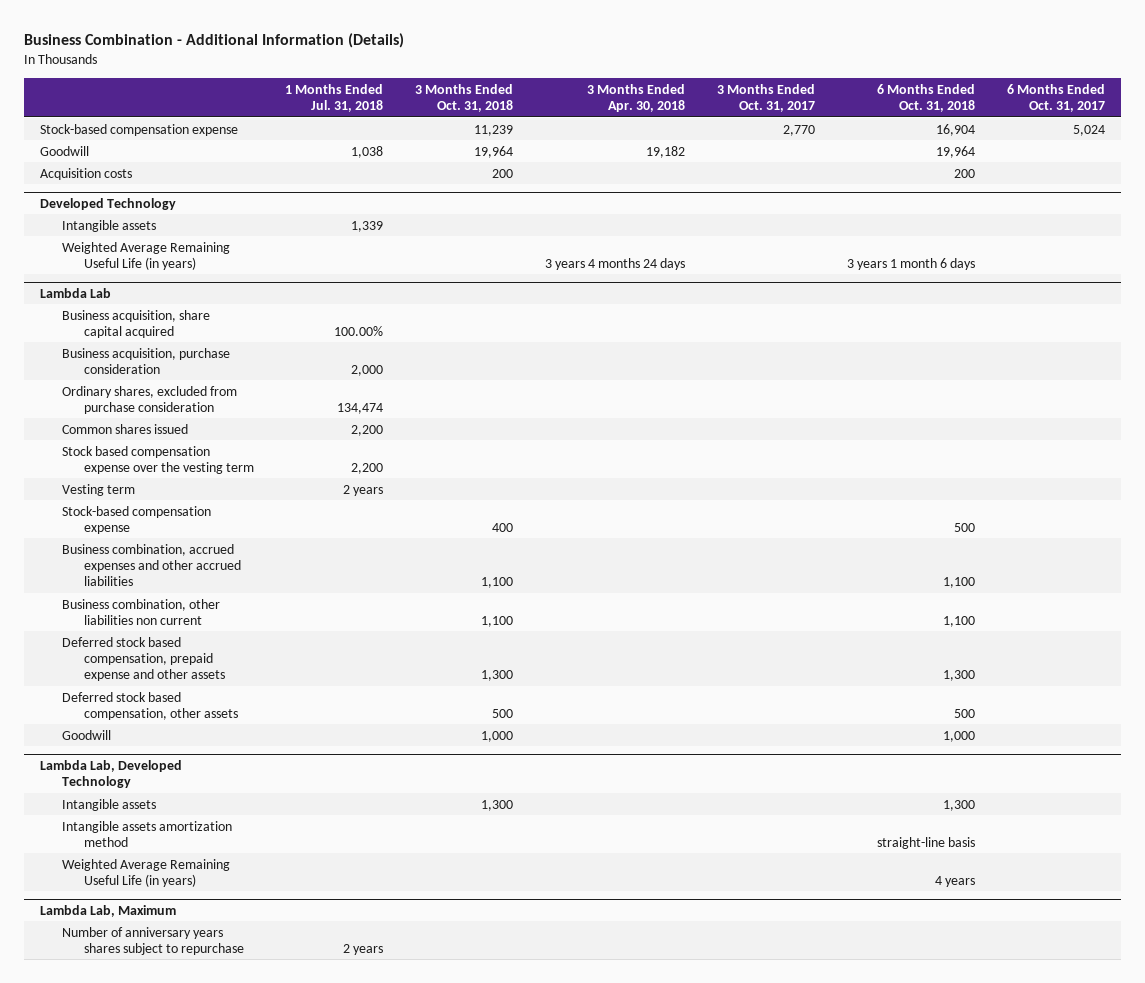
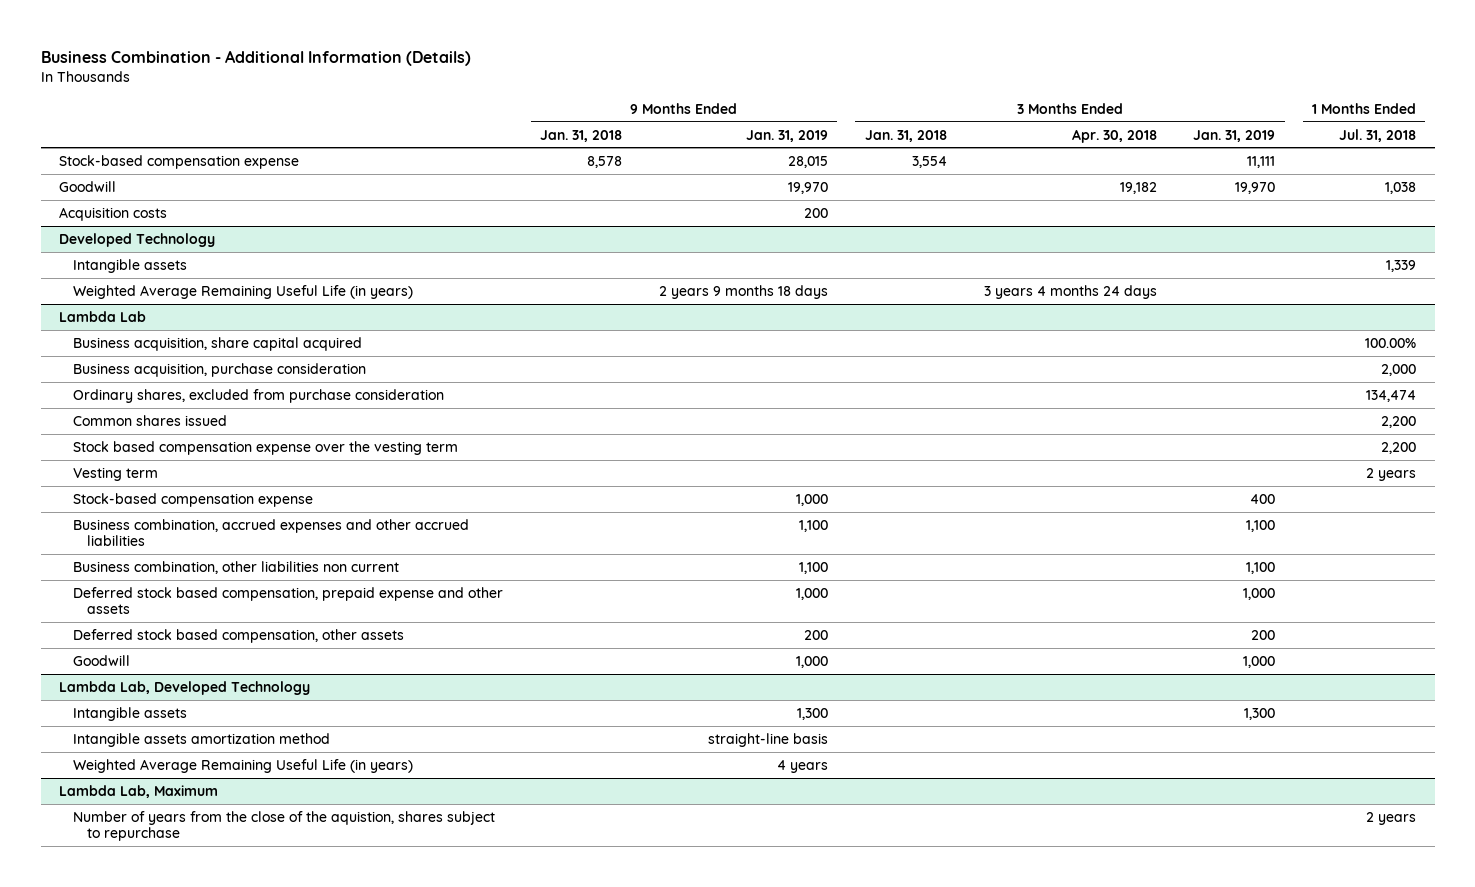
- | 1 Months Ended Jul. 31, 2018 | 3 Months Ended Oct. 31, 2018 | 3 Months Ended Apr. 30, 2018 | 3 Months Ended Oct. 31, 2017 | 6 Months Ended Oct. 31, 2018 | 6 Months Ended Oct. 31, 2017
+ | 9 Months Ended Jan. 31, 2018 | 9 Months Ended Jan. 31, 2019 | 3 Months Ended Jan. 31, 2018 | 3 Months Ended Apr. 30, 2018 | 3 Months Ended Jan. 31, 2019 | 1 Months Ended Jul. 31, 2018
@ Lambda Lab, Maximum
- Number of anniversary years shares subject to repurchase | 2 years | | | | |
+ Number of years from the close of the aquistion, shares subject to repurchase | | | | | | 2 years

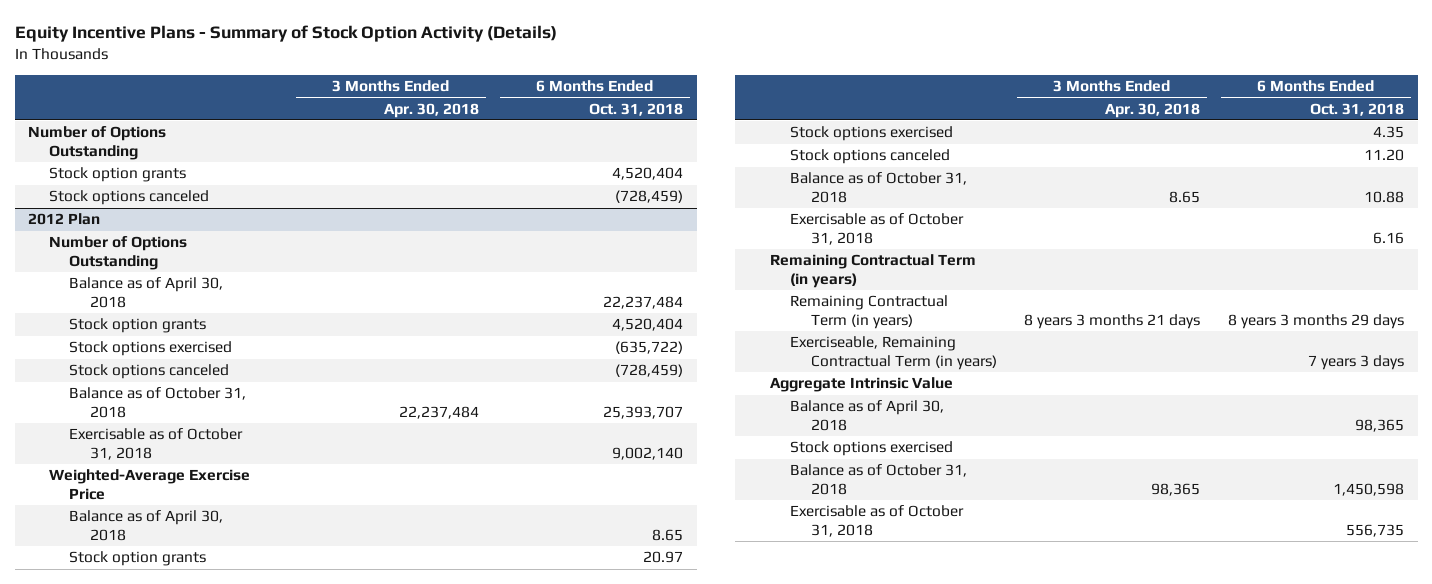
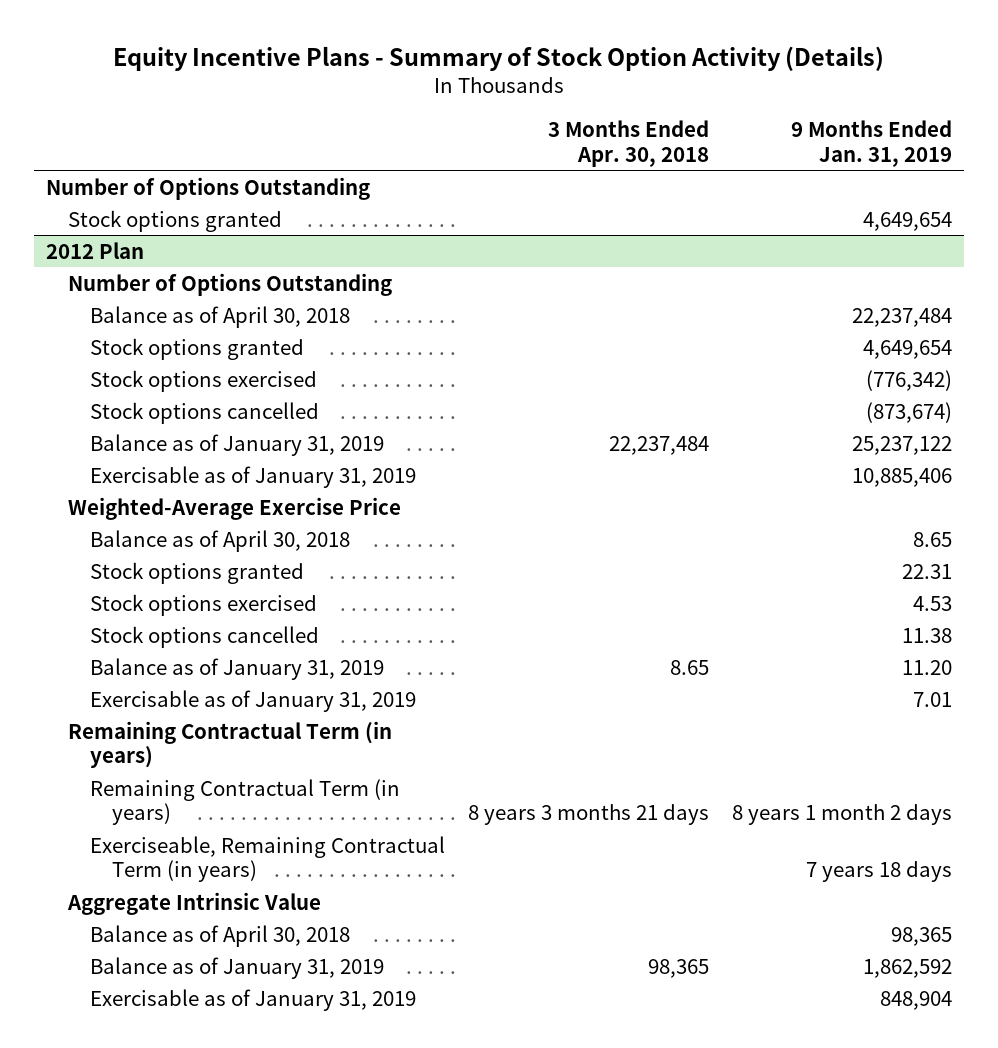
- | 3 Months Ended Apr. 30, 2018 | 6 Months Ended Oct. 31, 2018
+ | 3 Months Ended Apr. 30, 2018 | 9 Months Ended Jan. 31, 2019
- Stock option grants | | 4,520,404
- Stock options canceled | | (728,459)
+ Stock options granted | | 4,649,654
@ 2012 Plan
- Stock option grants | | 4,520,404
+ Stock options granted | | 4,649,654
- Stock options canceled | | (728,459)
- Balance as of October 31, 2018 | 22,237,484 | 25,393,707
- Exercisable as of October 31, 2018 | | 9,002,140
+ Stock options cancelled | | (873,674)
+ Balance as of January 31, 2019 | 22,237,484 | 25,237,122
+ Exercisable as of January 31, 2019 | | 10,885,406
- Stock option grants | | 20.97
+ Stock options granted | | 22.31
- Stock options canceled | | 11.20
- Balance as of October 31, 2018 | 8.65 | 10.88
- Exercisable as of October 31, 2018 | | 6.16
+ Stock options cancelled | | 11.38
+ Balance as of January 31, 2019 | 8.65 | 11.20
+ Exercisable as of January 31, 2019 | | 7.01
- Stock options exercised
- Balance as of October 31, 2018 | 98,365 | 1,450,598
- Exercisable as of October 31, 2018 | | 556,735
+ Balance as of January 31, 2019 | 98,365 | 1,862,592
+ Exercisable as of January 31, 2019 | | 848,904

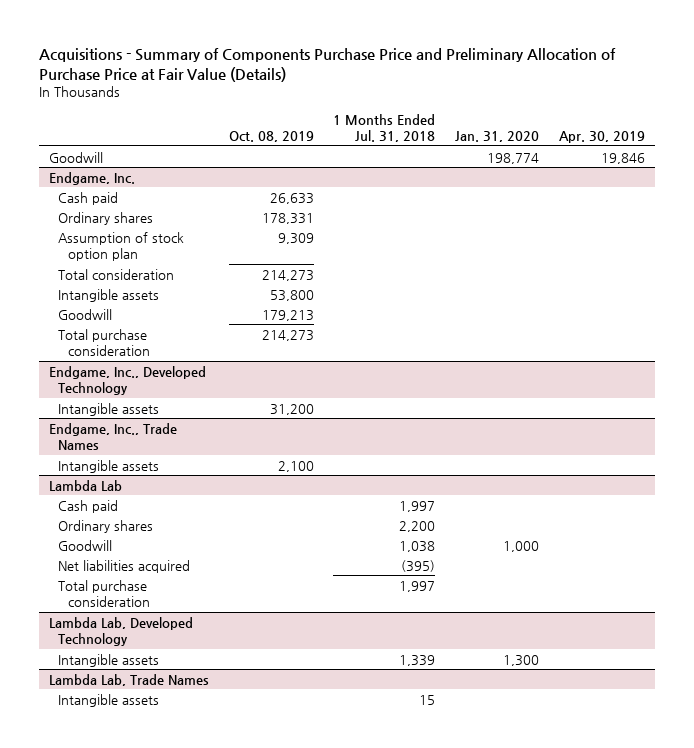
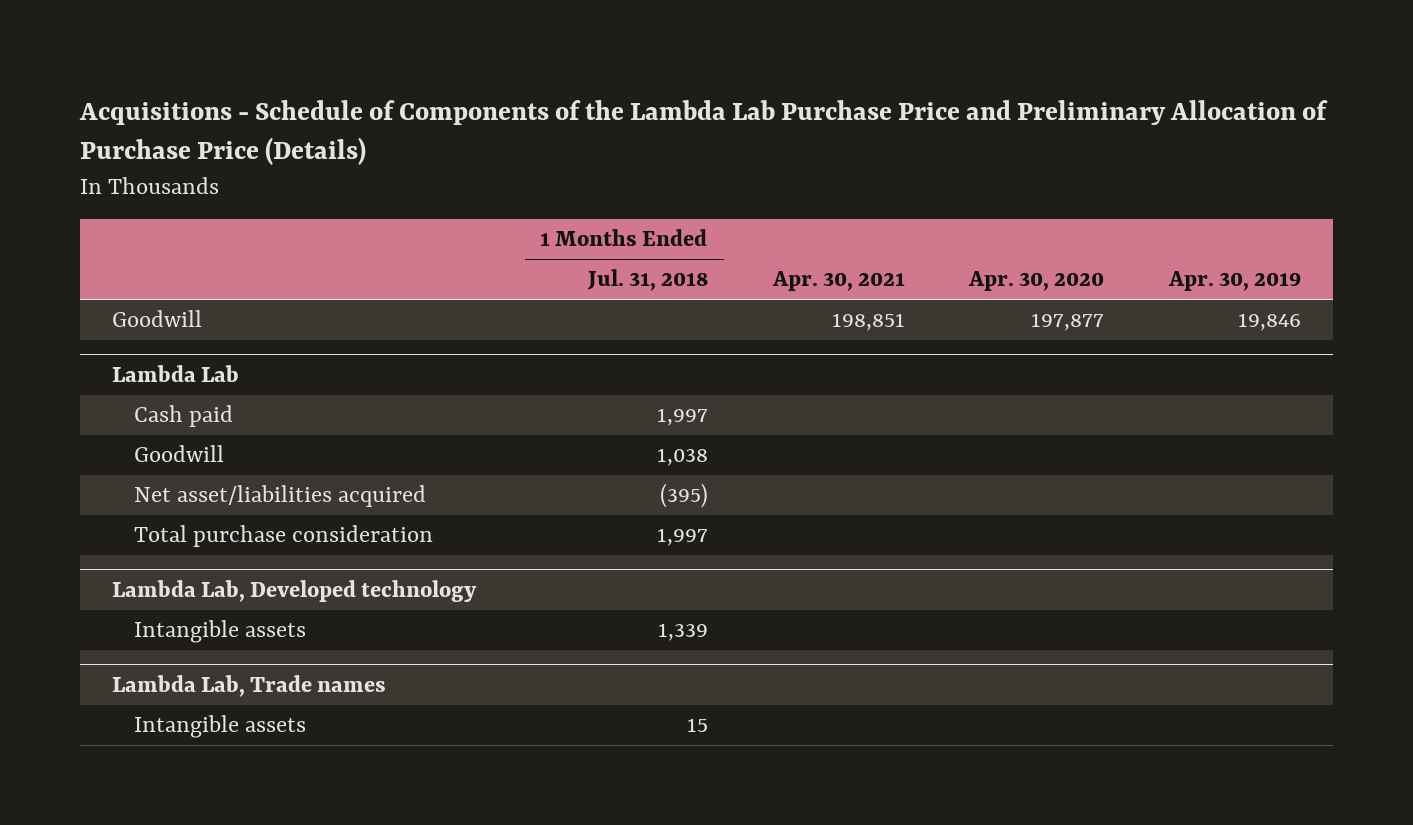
- Acquisitions - Summary of Components Purchase Price and Preliminary Allocation of Purchase Price at Fair Value (Details)
+ Acquisitions - Schedule of Components of the Lambda Lab Purchase Price and Preliminary Allocation of Purchase Price (Details)
- | Oct. 08, 2019 | 1 Months Ended Jul. 31, 2018 | Jan. 31, 2020 | Apr. 30, 2019
+ | 1 Months Ended Jul. 31, 2018 | Apr. 30, 2021 | Apr. 30, 2020 | Apr. 30, 2019
- Endgame, Inc.
- Cash paid | 26,633 | | |
- Ordinary shares | 178,331 | | |
- Assumption of stock option plan | 9,309 | | |
- Total consideration | 214,273 | | |
- Intangible assets | 53,800 | | |
- Goodwill | 179,213 | | |
- Total purchase consideration | 214,273 | | |
- Endgame, Inc., Developed Technology
- Intangible assets | 31,200 | | |
- Endgame, Inc., Trade Names
- Intangible assets | 2,100 | | |
@ Lambda Lab
- Ordinary shares | | 2,200 | |
- Net liabilities acquired | | (395) | |
+ Net asset/liabilities acquired | (395) | | |
- Lambda Lab, Developed Technology
+ Lambda Lab, Developed technology
- Lambda Lab, Trade Names
+ Lambda Lab, Trade names

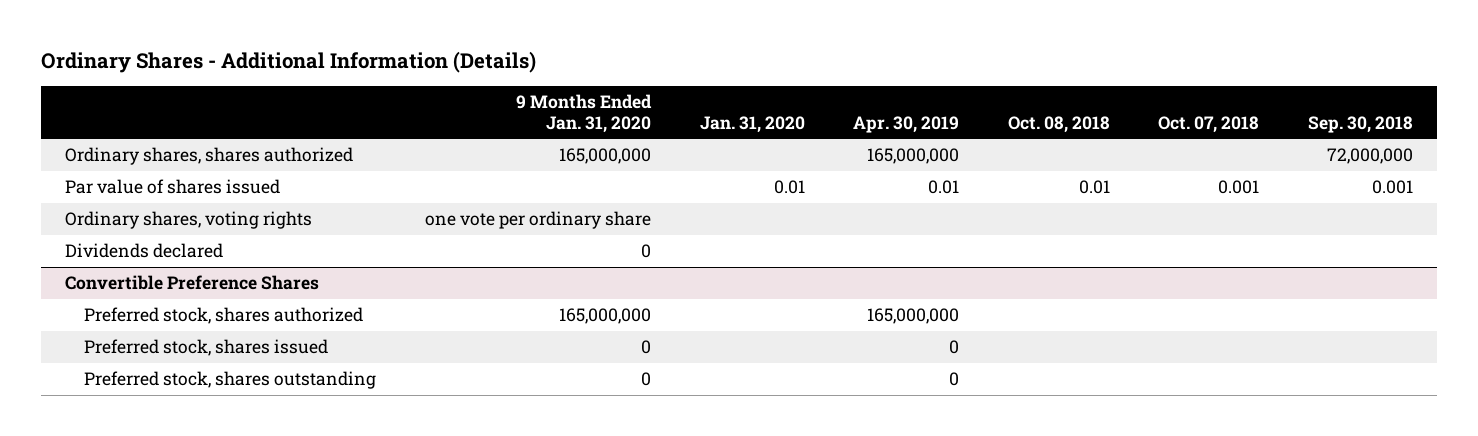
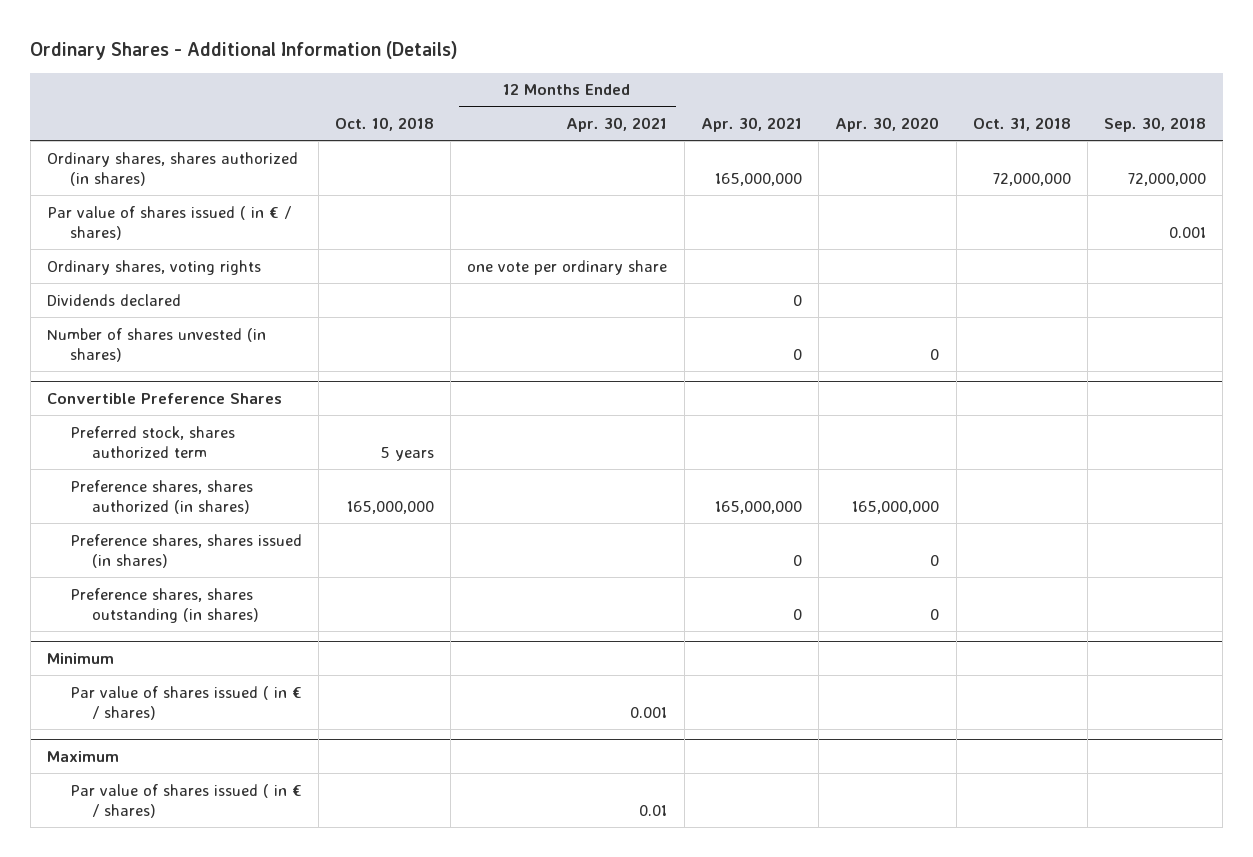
- | 9 Months Ended Jan. 31, 2020 | Jan. 31, 2020 | Apr. 30, 2019 | Oct. 08, 2018 | Oct. 07, 2018 | Sep. 30, 2018
+ | Oct. 10, 2018 | 12 Months Ended Apr. 30, 2021 | Apr. 30, 2021 | Apr. 30, 2020 | Oct. 31, 2018 | Sep. 30, 2018
- Ordinary shares, shares authorized | 165,000,000 | | 165,000,000 | | | 72,000,000
- Par value of shares issued | | 0.01 | 0.01 | 0.01 | 0.001 | 0.001
+ Ordinary shares, shares authorized (in shares) | | | 165,000,000 | | 72,000,000 | 72,000,000
+ Par value of shares issued ( in € / shares) | | | | | | 0.001
+ Number of shares unvested (in shares) | | | 0 | 0 | |
@ Convertible Preference Shares
- Preferred stock, shares authorized | 165,000,000 | | 165,000,000 | | |
- Preferred stock, shares issued | 0 | | 0 | | |
- Preferred stock, shares outstanding | 0 | | 0 | | |
+ Preferred stock, shares authorized term | 5 years | | | | |
+ Preference shares, shares authorized (in shares) | 165,000,000 | | 165,000,000 | 165,000,000 | |
+ Preference shares, shares issued (in shares) | | | 0 | 0 | |
+ Preference shares, shares outstanding (in shares) | | | 0 | 0 | |
+ Minimum
+ Par value of shares issued ( in € / shares) | | 0.001 | | | |
+ Maximum
+ Par value of shares issued ( in € / shares) | | 0.01 | | | |

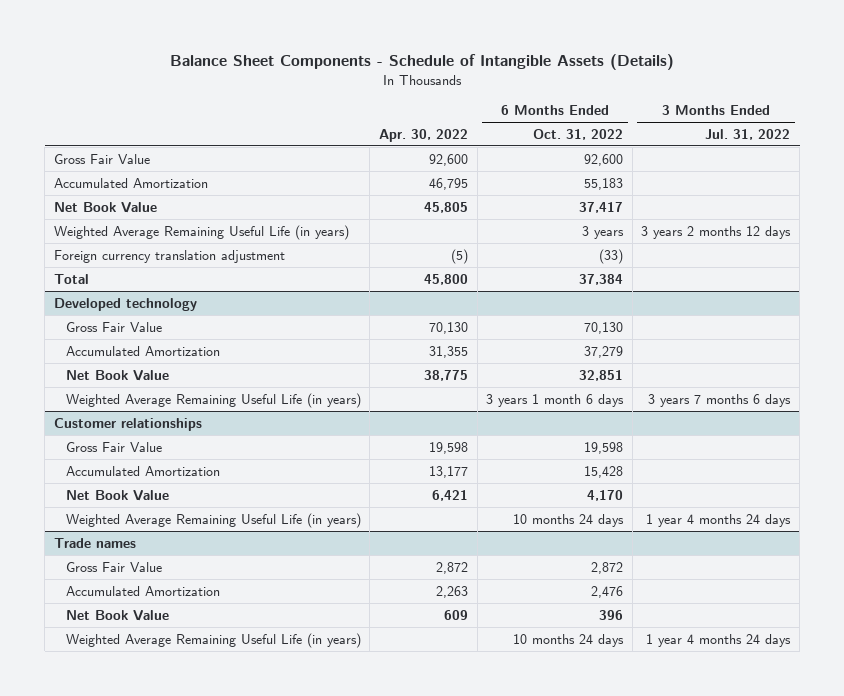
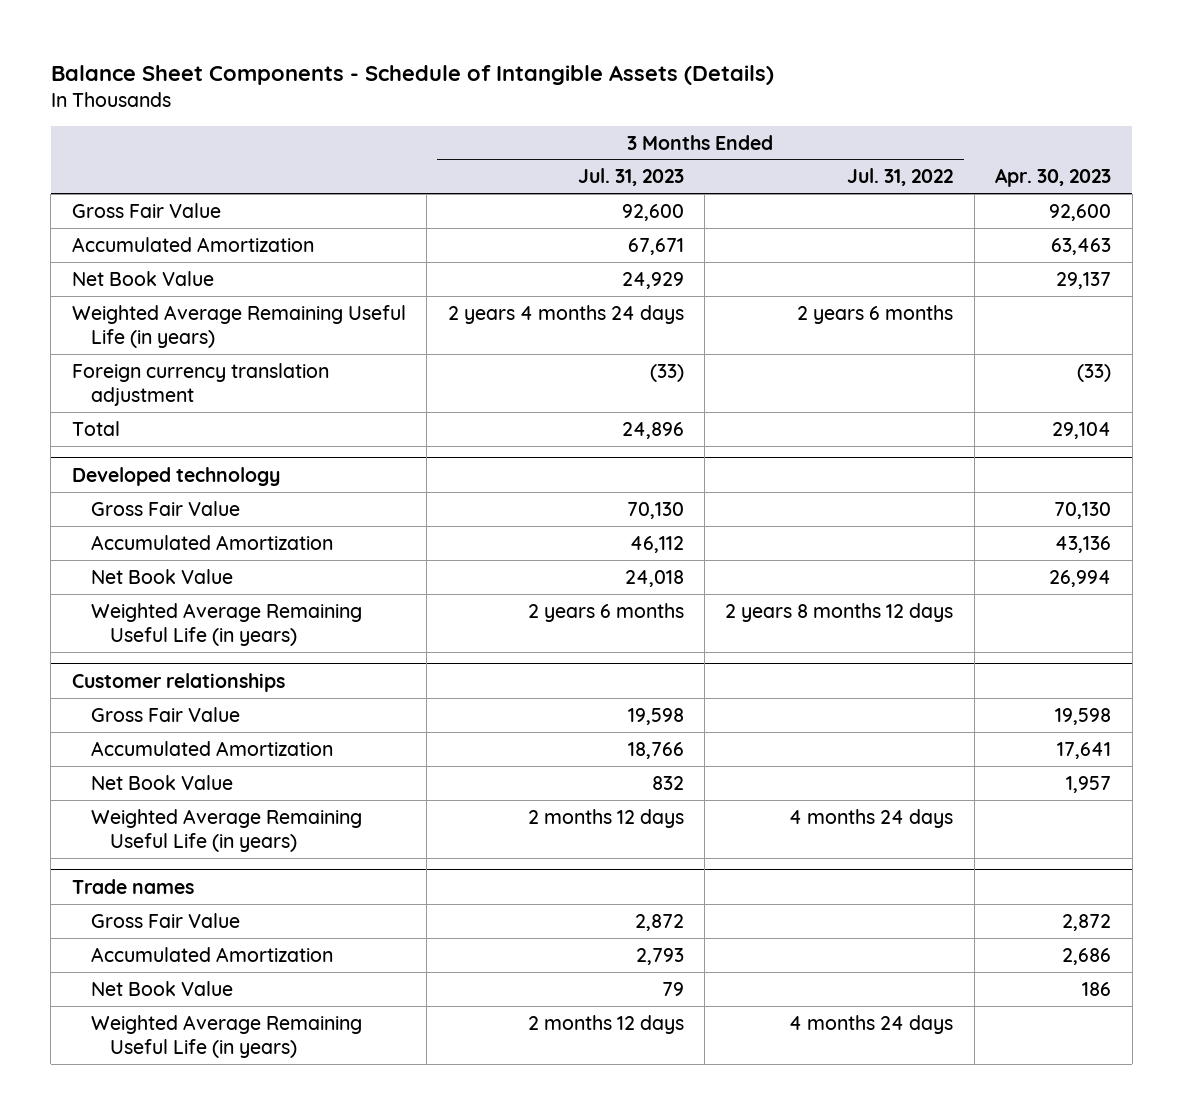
- | Apr. 30, 2022 | 6 Months Ended Oct. 31, 2022 | 3 Months Ended Jul. 31, 2022
+ | 3 Months Ended Jul. 31, 2023 | 3 Months Ended Jul. 31, 2022 | Apr. 30, 2023
- Weighted Average Remaining Useful Life (in years) | | 3 years | 3 years 2 months 12 days
+ Weighted Average Remaining Useful Life (in years) | 2 years 4 months 24 days | 2 years 6 months |
@ Developed technology
- Weighted Average Remaining Useful Life (in years) | | 3 years 1 month 6 days | 3 years 7 months 6 days
+ Weighted Average Remaining Useful Life (in years) | 2 years 6 months | 2 years 8 months 12 days |
@ Customer relationships
- Weighted Average Remaining Useful Life (in years) | | 10 months 24 days | 1 year 4 months 24 days
+ Weighted Average Remaining Useful Life (in years) | 2 months 12 days | 4 months 24 days |
@ Trade names
- Weighted Average Remaining Useful Life (in years) | | 10 months 24 days | 1 year 4 months 24 days
+ Weighted Average Remaining Useful Life (in years) | 2 months 12 days | 4 months 24 days |

